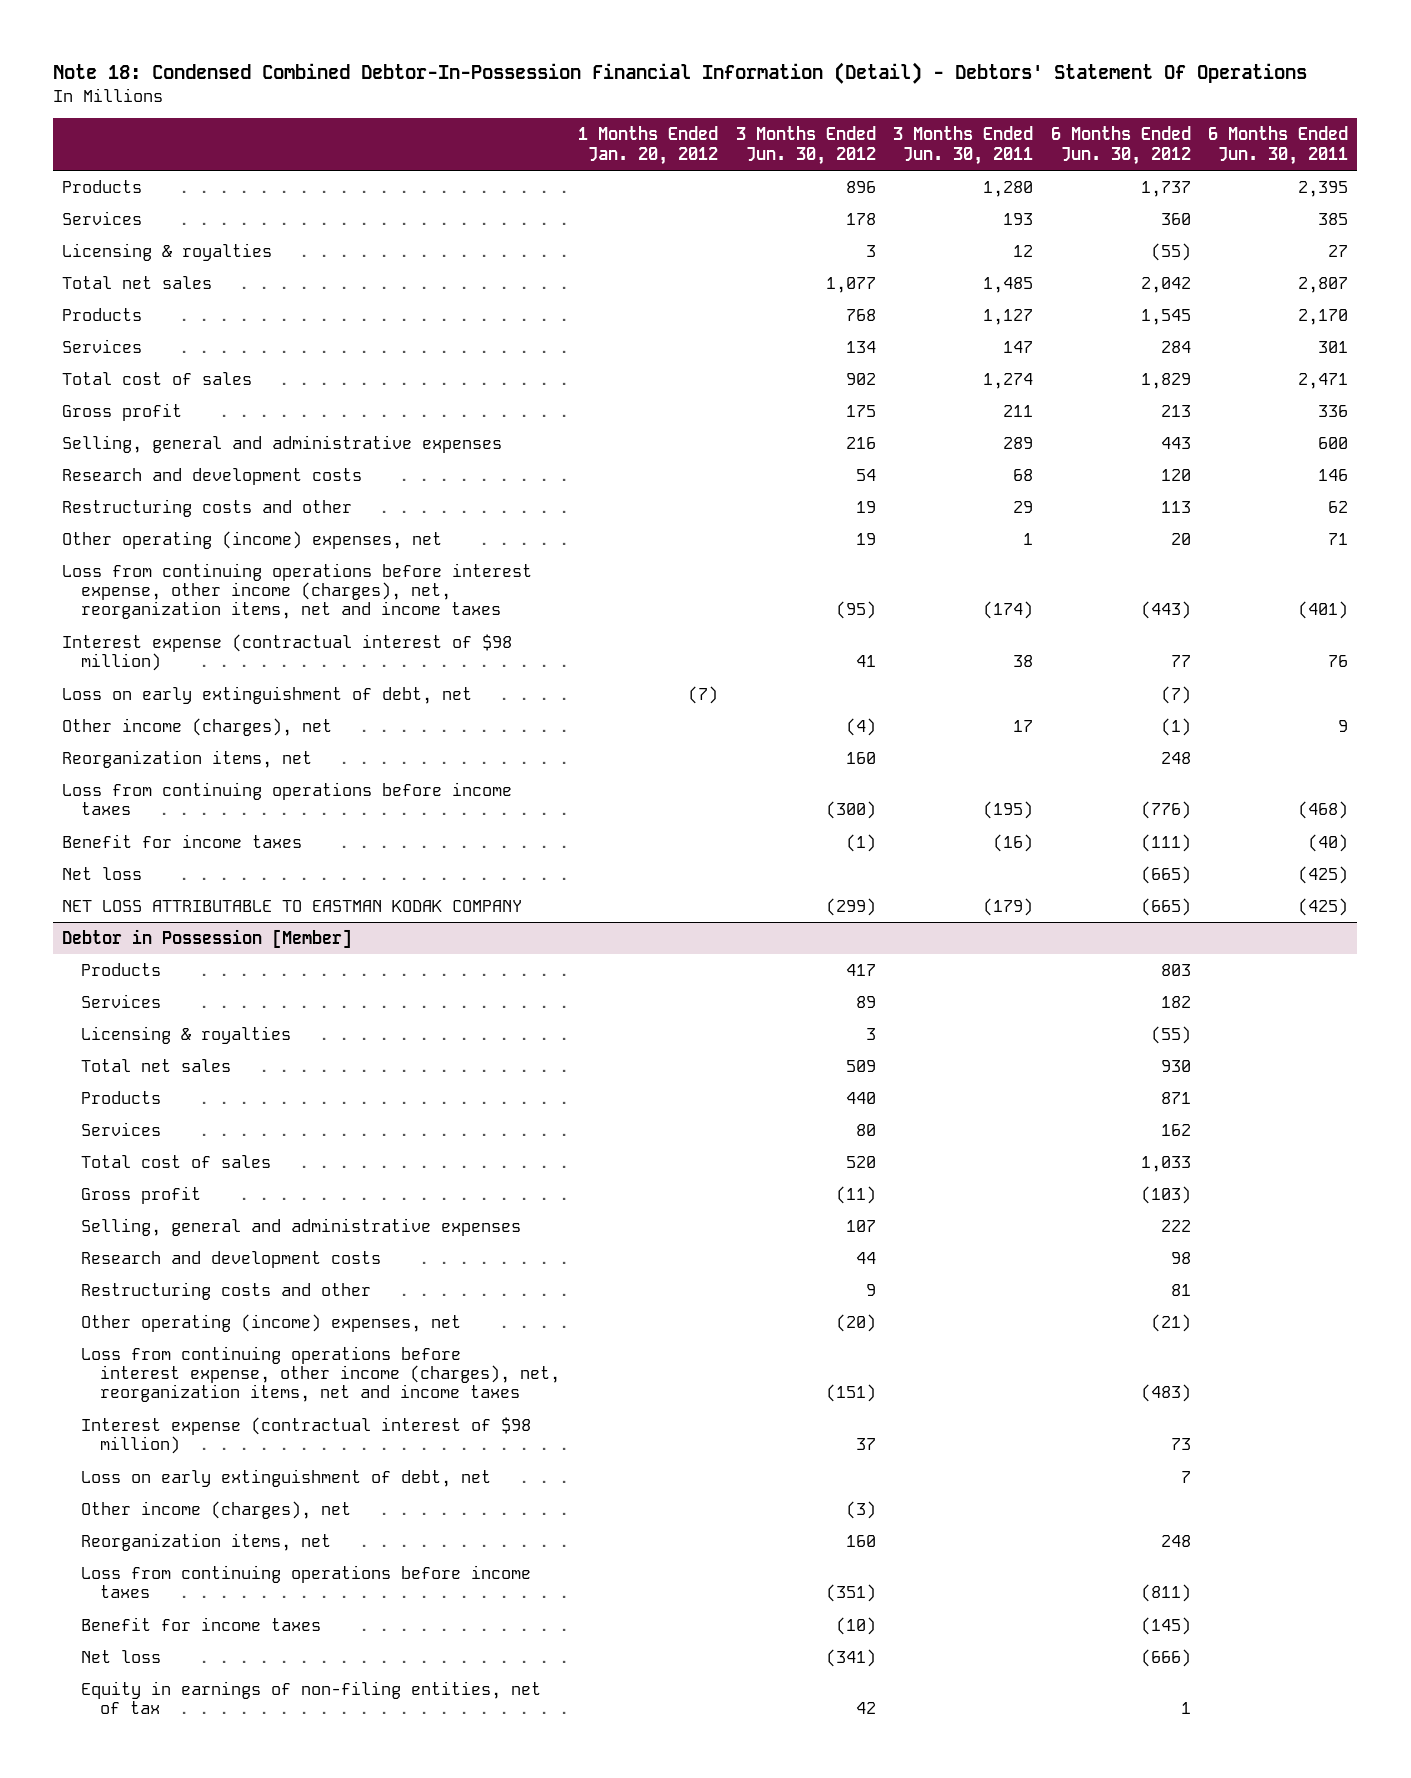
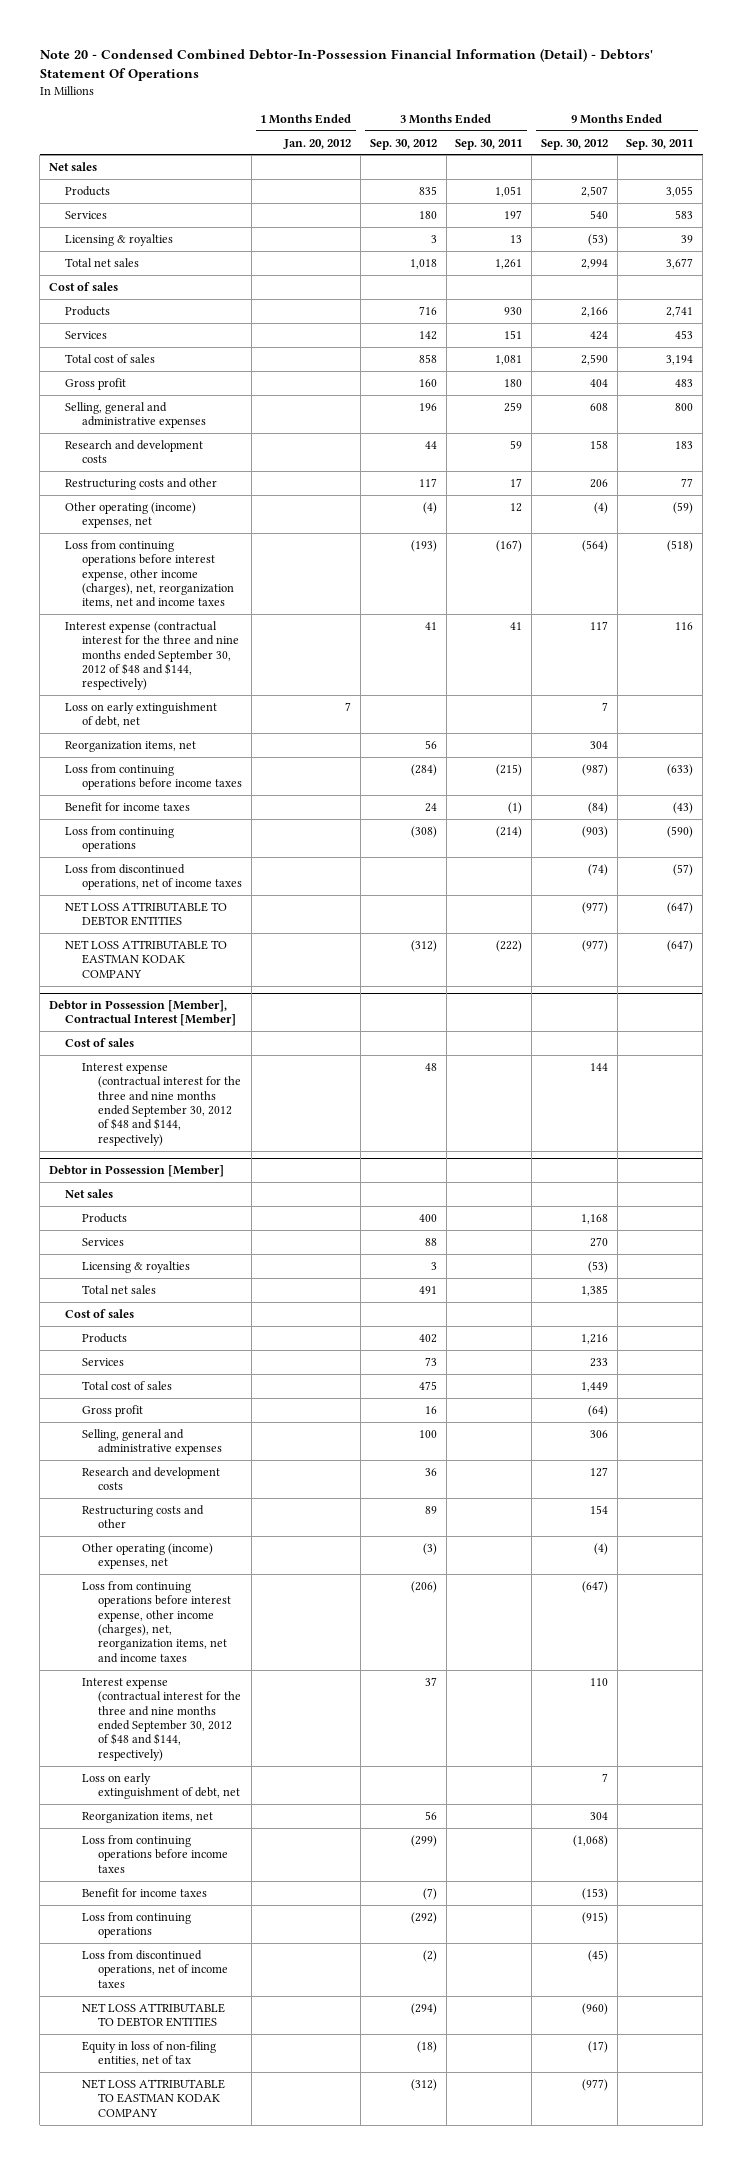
- Note 18: Condensed Combined Debtor-In-Possession Financial Information (Detail) - Debtors' Statement Of Operations
+ Note 20 - Condensed Combined Debtor-In-Possession Financial Information (Detail) - Debtors' Statement Of Operations
- | 1 Months Ended Jan. 20, 2012 | 3 Months Ended Jun. 30, 2012 | 3 Months Ended Jun. 30, 2011 | 6 Months Ended Jun. 30, 2012 | 6 Months Ended Jun. 30, 2011
+ | 1 Months Ended Jan. 20, 2012 | 3 Months Ended Sep. 30, 2012 | 3 Months Ended Sep. 30, 2011 | 9 Months Ended Sep. 30, 2012 | 9 Months Ended Sep. 30, 2011
+ Net sales
+ Cost of sales
- Interest expense (contractual interest of $98 million) | | 41 | 38 | 77 | 76
- Loss on early extinguishment of debt, net | (7) | | | (7) |
- Other income (charges), net | | (4) | 17 | (1) | 9
+ Interest expense (contractual interest for the three and nine months ended September 30, 2012 of $48 and $144, respectively) | | 41 | 41 | 117 | 116
+ Loss on early extinguishment of debt, net | 7 | | | 7 |
- Net loss | | | | (665) | (425)
+ Loss from continuing operations | | (308) | (214) | (903) | (590)
+ Loss from discontinued operations, net of income taxes | | | | (74) | (57)
+ NET LOSS ATTRIBUTABLE TO DEBTOR ENTITIES | | | | (977) | (647)
+ Debtor in Possession [Member], Contractual Interest [Member]
+ Cost of sales
+ Interest expense (contractual interest for the three and nine months ended September 30, 2012 of $48 and $144, respectively) | | 48 | | 144 |
@ Debtor in Possession [Member]
+ Net sales
+ Cost of sales
- Interest expense (contractual interest of $98 million) | | 37 | | 73 |
+ Interest expense (contractual interest for the three and nine months ended September 30, 2012 of $48 and $144, respectively) | | 37 | | 110 |
- Other income (charges), net | | (3) | | |
- Net loss | | (341) | | (666) |
- Equity in earnings of non-filing entities, net of tax | | 42 | | 1 |
+ Loss from continuing operations | | (292) | | (915) |
+ Loss from discontinued operations, net of income taxes | | (2) | | (45) |
+ NET LOSS ATTRIBUTABLE TO DEBTOR ENTITIES | | (294) | | (960) |
+ Equity in loss of non-filing entities, net of tax | | (18) | | (17) |
+ NET LOSS ATTRIBUTABLE TO EASTMAN KODAK COMPANY | | (312) | | (977) |

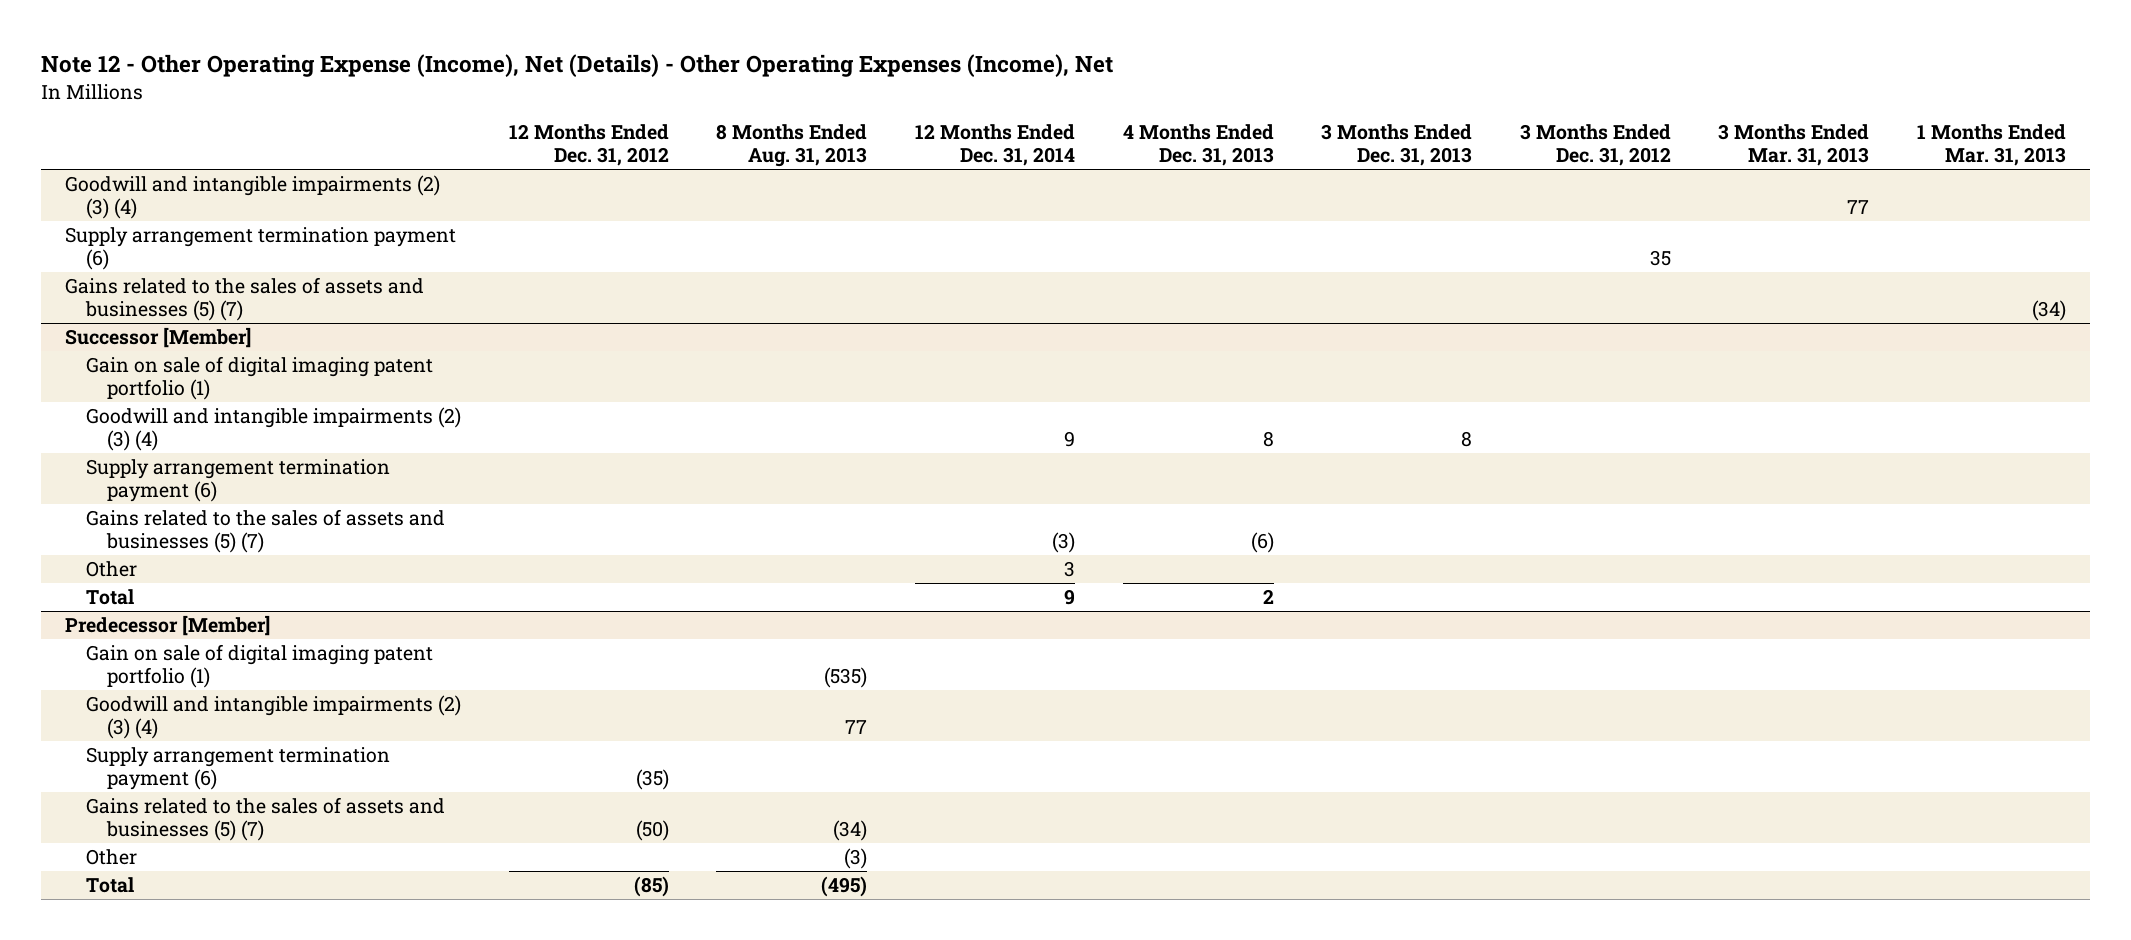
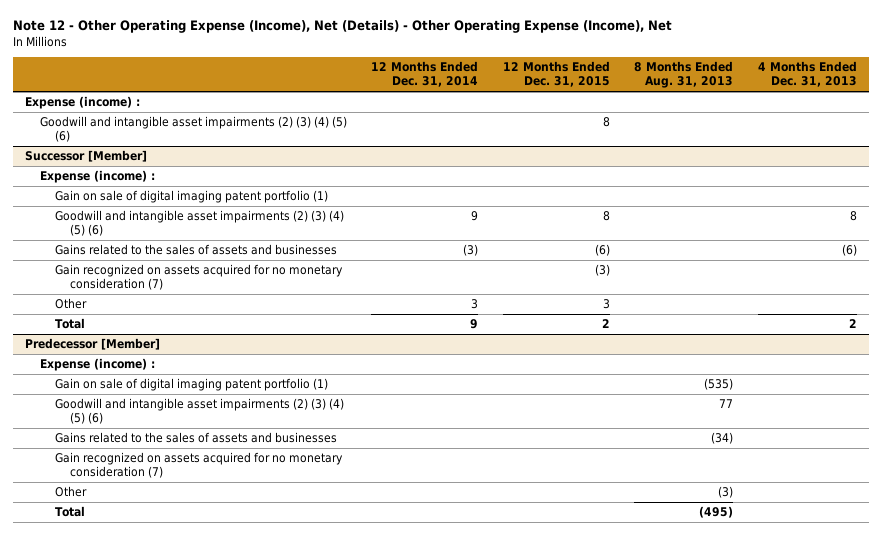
- Note 12 - Other Operating Expense (Income), Net (Details) - Other Operating Expenses (Income), Net
+ Note 12 - Other Operating Expense (Income), Net (Details) - Other Operating Expense (Income), Net
- | 12 Months Ended Dec. 31, 2012 | 8 Months Ended Aug. 31, 2013 | 12 Months Ended Dec. 31, 2014 | 4 Months Ended Dec. 31, 2013 | 3 Months Ended Dec. 31, 2013 | 3 Months Ended Dec. 31, 2012 | 3 Months Ended Mar. 31, 2013 | 1 Months Ended Mar. 31, 2013
+ | 12 Months Ended Dec. 31, 2014 | 12 Months Ended Dec. 31, 2015 | 8 Months Ended Aug. 31, 2013 | 4 Months Ended Dec. 31, 2013
- Goodwill and intangible impairments (2) (3) (4) | | | | | | | 77 |
- Supply arrangement termination payment (6) | | | | | | 35 | |
- Gains related to the sales of assets and businesses (5) (7) | | | | | | | | (34)
+ Expense (income) :
+ Goodwill and intangible asset impairments (2) (3) (4) (5) (6) | | 8 | |
@ Successor [Member]
+ Expense (income) :
- Goodwill and intangible impairments (2) (3) (4) | | | 9 | 8 | 8 | | |
- Supply arrangement termination payment (6)
- Gains related to the sales of assets and businesses (5) (7) | | | (3) | (6) | | | |
+ Goodwill and intangible asset impairments (2) (3) (4) (5) (6) | 9 | 8 | | 8
+ Gains related to the sales of assets and businesses | (3) | (6) | | (6)
+ Gain recognized on assets acquired for no monetary consideration (7) | | (3) | |
@ Predecessor [Member]
+ Expense (income) :
- Goodwill and intangible impairments (2) (3) (4) | | 77 | | | | | |
- Supply arrangement termination payment (6) | (35) | | | | | | |
- Gains related to the sales of assets and businesses (5) (7) | (50) | (34) | | | | | |
+ Goodwill and intangible asset impairments (2) (3) (4) (5) (6) | | | 77 |
+ Gains related to the sales of assets and businesses | | | (34) |
+ Gain recognized on assets acquired for no monetary consideration (7)

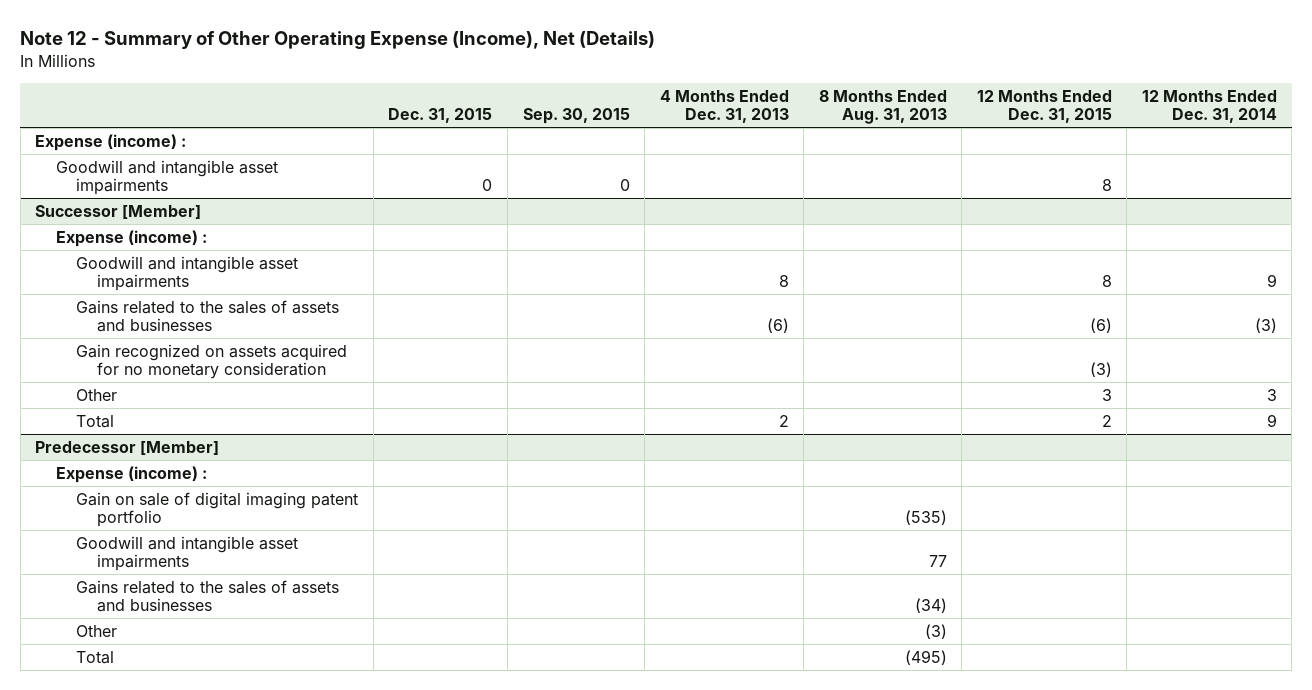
- Note 12 - Other Operating Expense (Income), Net (Details) - Other Operating Expense (Income), Net
+ Note 12 - Summary of Other Operating Expense (Income), Net (Details)
- | 12 Months Ended Dec. 31, 2014 | 12 Months Ended Dec. 31, 2015 | 8 Months Ended Aug. 31, 2013 | 4 Months Ended Dec. 31, 2013
+ | Dec. 31, 2015 | Sep. 30, 2015 | 4 Months Ended Dec. 31, 2013 | 8 Months Ended Aug. 31, 2013 | 12 Months Ended Dec. 31, 2015 | 12 Months Ended Dec. 31, 2014
- Goodwill and intangible asset impairments (2) (3) (4) (5) (6) | | 8 | |
+ Goodwill and intangible asset impairments | 0 | 0 | | | 8 |
@ Successor [Member]
- Gain on sale of digital imaging patent portfolio (1)
- Goodwill and intangible asset impairments (2) (3) (4) (5) (6) | 9 | 8 | | 8
+ Goodwill and intangible asset impairments | | | 8 | | 8 | 9
- Gain recognized on assets acquired for no monetary consideration (7) | | (3) | |
+ Gain recognized on assets acquired for no monetary consideration | | | | | (3) |
@ Predecessor [Member]
- Gain on sale of digital imaging patent portfolio (1) | | | (535) |
- Goodwill and intangible asset impairments (2) (3) (4) (5) (6) | | | 77 |
+ Gain on sale of digital imaging patent portfolio | | | | (535) | |
+ Goodwill and intangible asset impairments | | | | 77 | |
- Gain recognized on assets acquired for no monetary consideration (7)

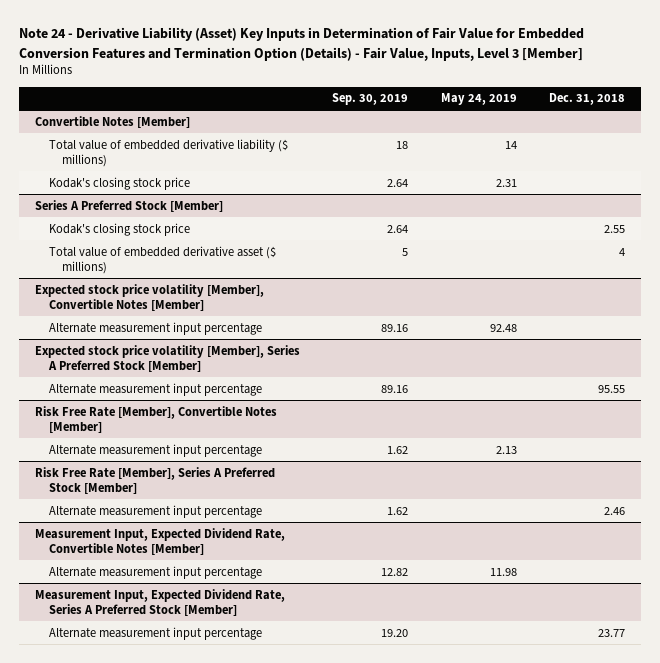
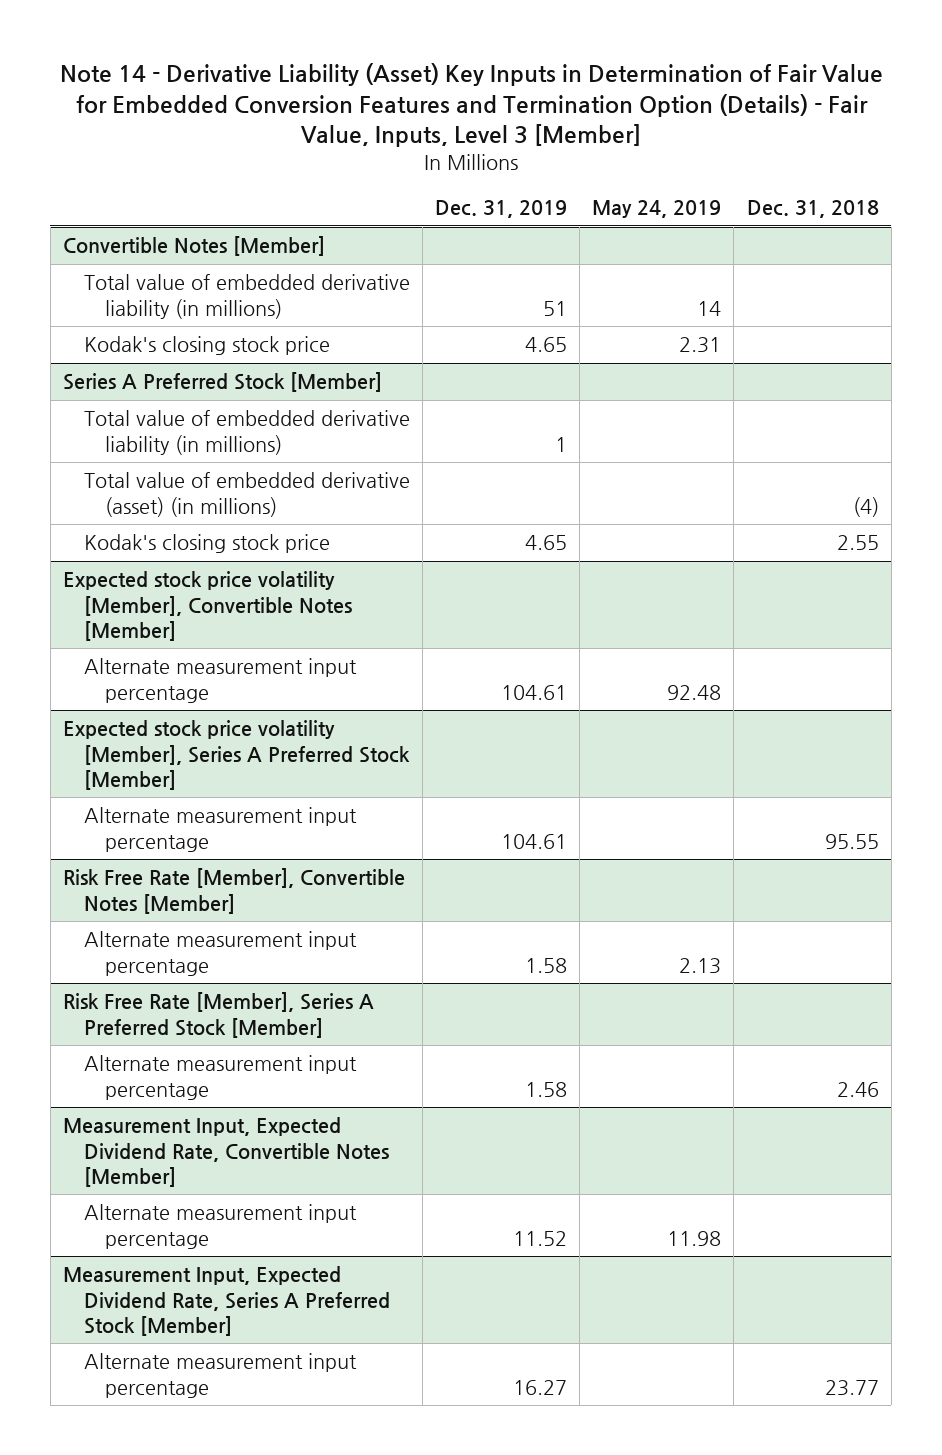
- Note 24 - Derivative Liability (Asset) Key Inputs in Determination of Fair Value for Embedded Conversion Features and Termination Option (Details) - Fair Value, Inputs, Level 3 [Member]
+ Note 14 - Derivative Liability (Asset) Key Inputs in Determination of Fair Value for Embedded Conversion Features and Termination Option (Details) - Fair Value, Inputs, Level 3 [Member]
- | Sep. 30, 2019 | May 24, 2019 | Dec. 31, 2018
+ | Dec. 31, 2019 | May 24, 2019 | Dec. 31, 2018
@ Convertible Notes [Member]
- Total value of embedded derivative liability ($ millions) | 18 | 14 |
+ Total value of embedded derivative liability (in millions) | 51 | 14 |
@ Series A Preferred Stock [Member]
+ Total value of embedded derivative liability (in millions) | 1 | |
+ Total value of embedded derivative (asset) (in millions) | | | (4)
- Total value of embedded derivative asset ($ millions) | 5 | | 4

